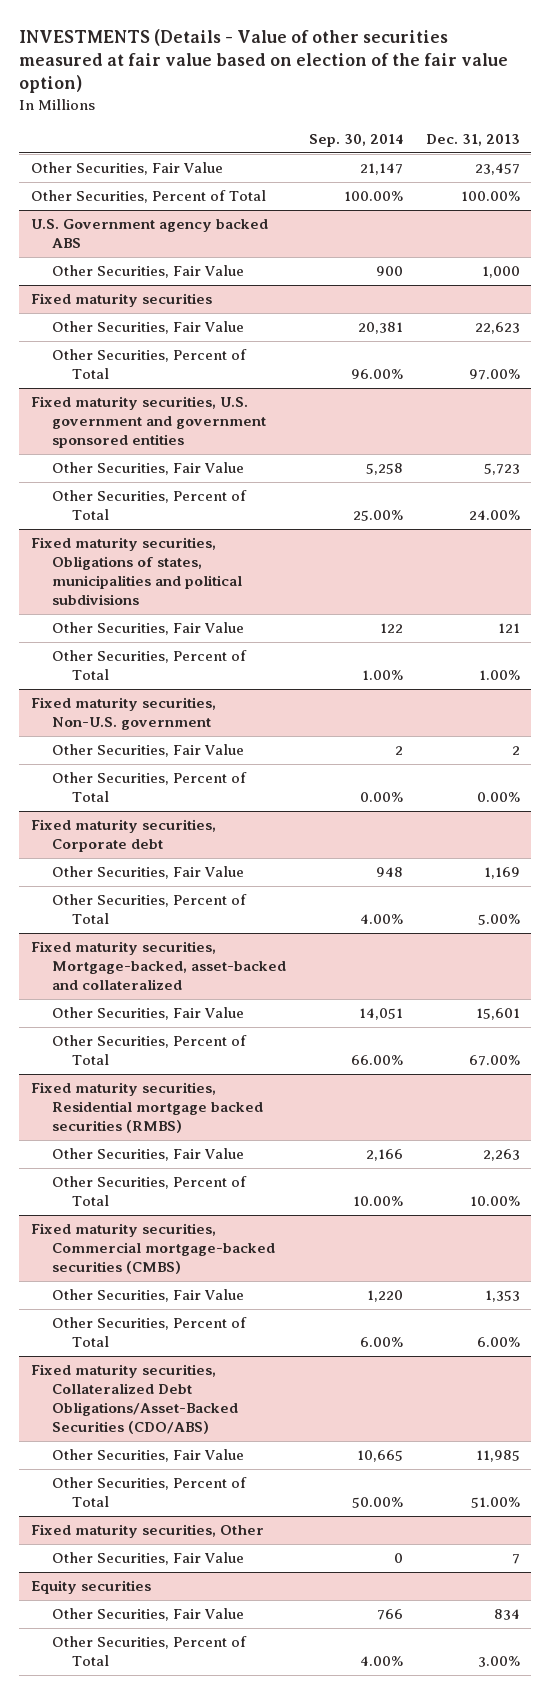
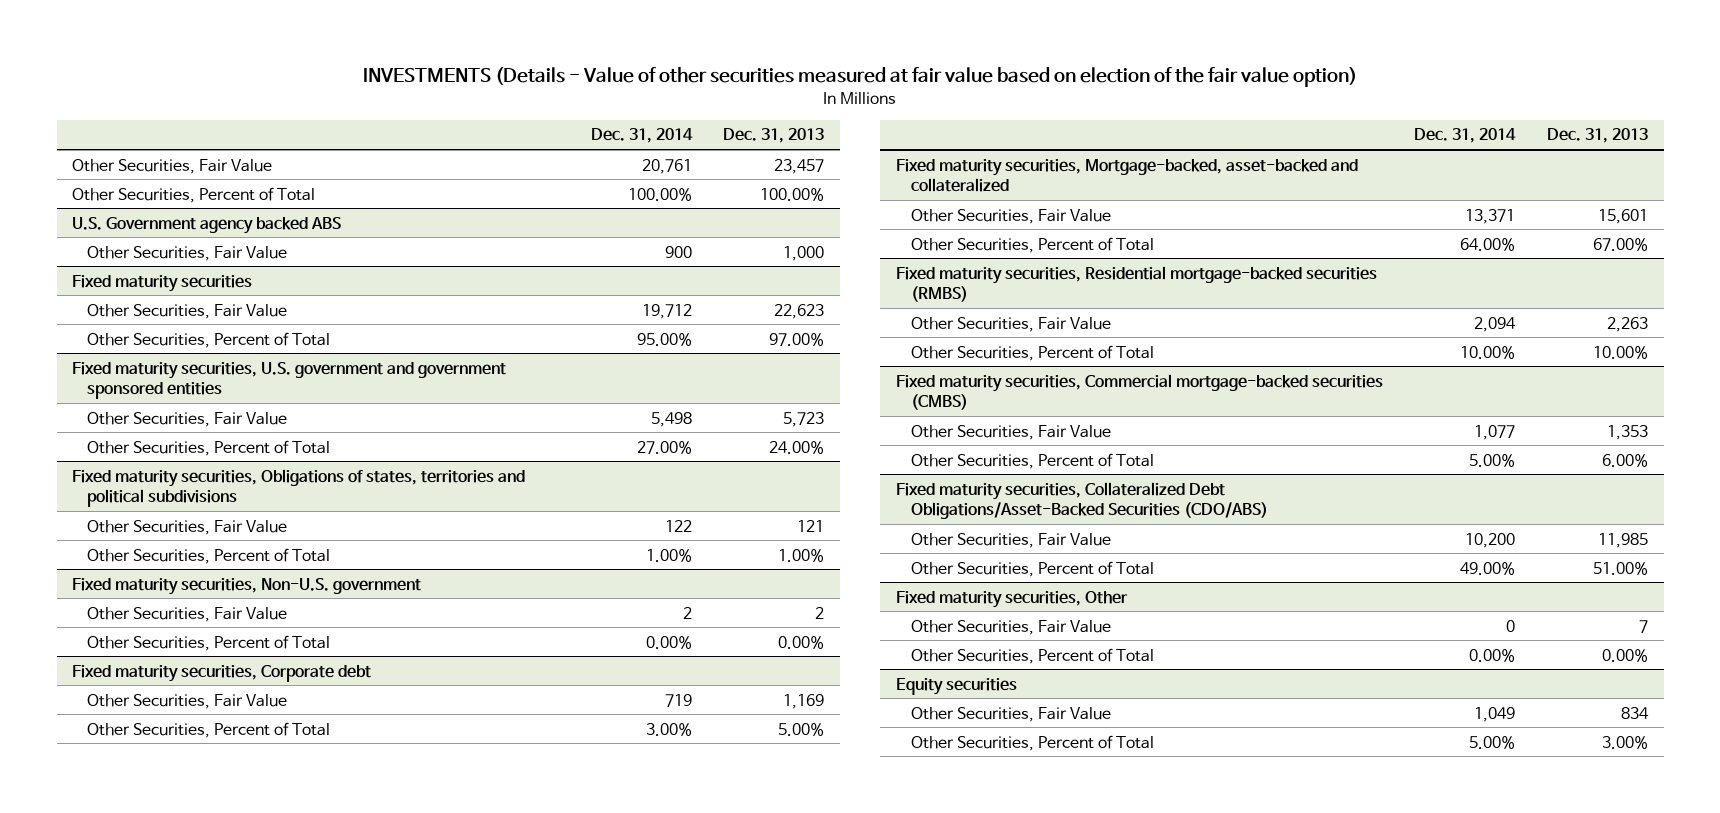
- | Sep. 30, 2014 | Dec. 31, 2013
+ | Dec. 31, 2014 | Dec. 31, 2013
- Fixed maturity securities, Obligations of states, municipalities and political subdivisions
+ Fixed maturity securities, Obligations of states, territories and political subdivisions
- Fixed maturity securities, Residential mortgage backed securities (RMBS)
+ Fixed maturity securities, Residential mortgage-backed securities (RMBS)
@ Fixed maturity securities, Other
+ Other Securities, Percent of Total | 0.00% | 0.00%

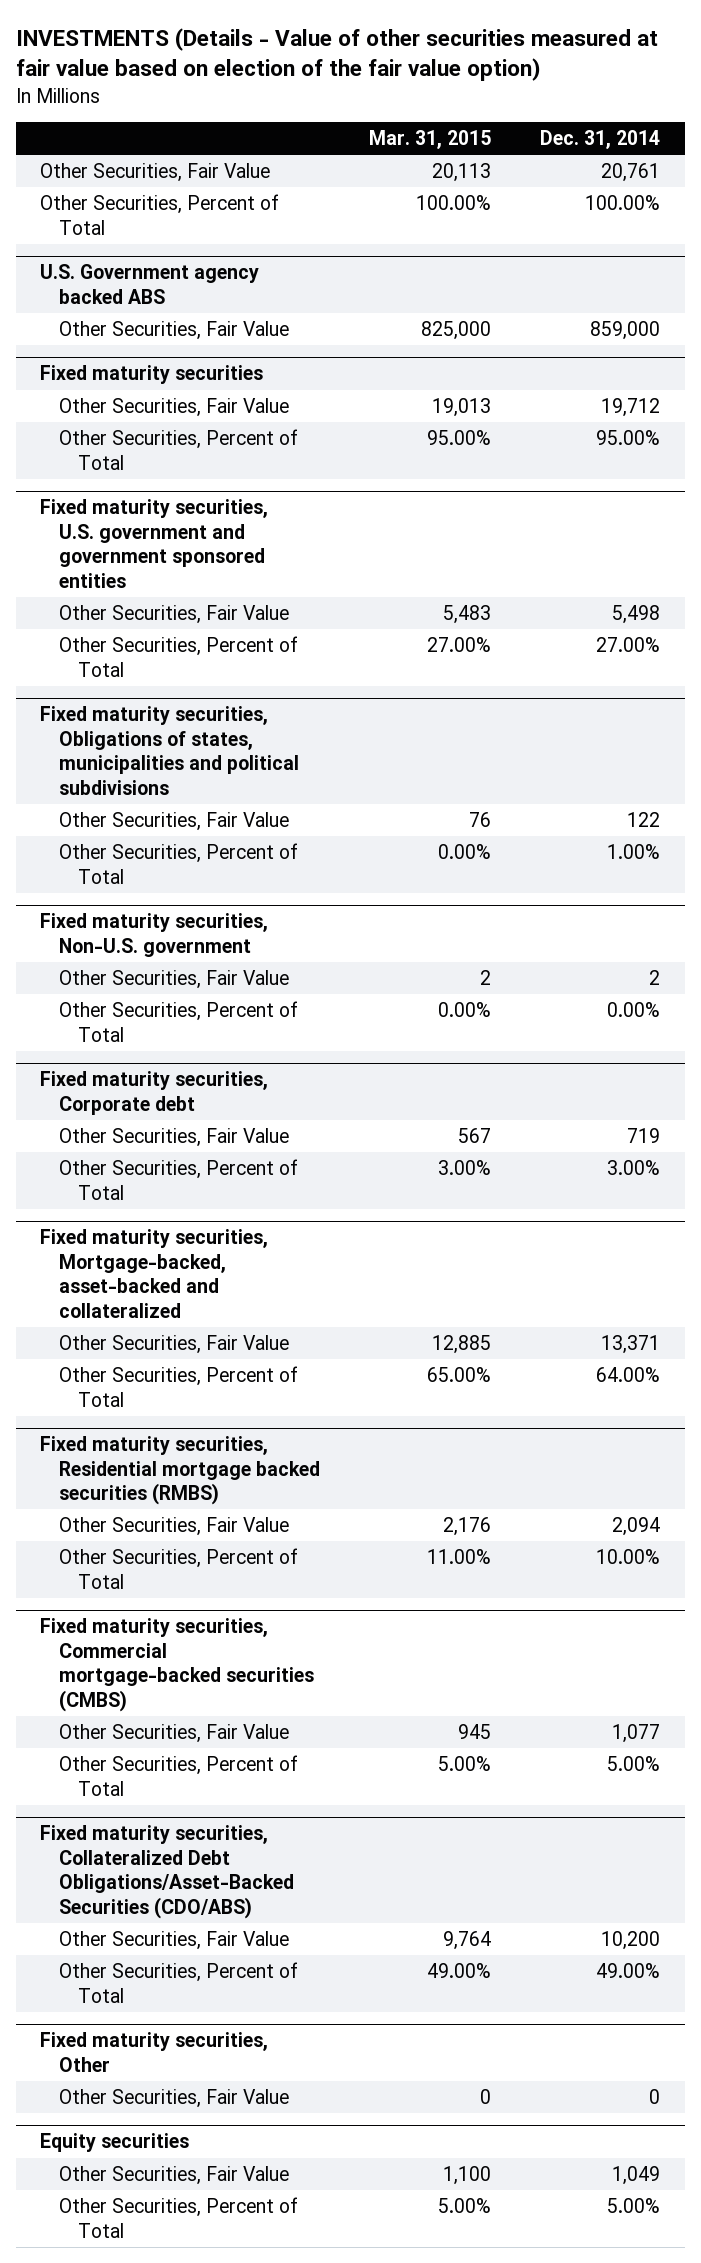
- | Dec. 31, 2014 | Dec. 31, 2013
+ | Mar. 31, 2015 | Dec. 31, 2014
@ U.S. Government agency backed ABS
- Other Securities, Fair Value | 900 | 1,000
+ Other Securities, Fair Value | 825,000 | 859,000
- Fixed maturity securities, Obligations of states, territories and political subdivisions
+ Fixed maturity securities, Obligations of states, municipalities and political subdivisions
- Fixed maturity securities, Residential mortgage-backed securities (RMBS)
+ Fixed maturity securities, Residential mortgage backed securities (RMBS)
@ Fixed maturity securities, Other
- Other Securities, Percent of Total | 0.00% | 0.00%

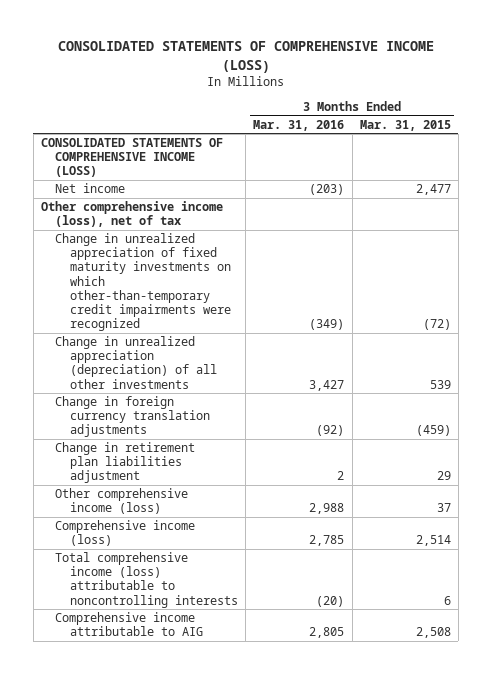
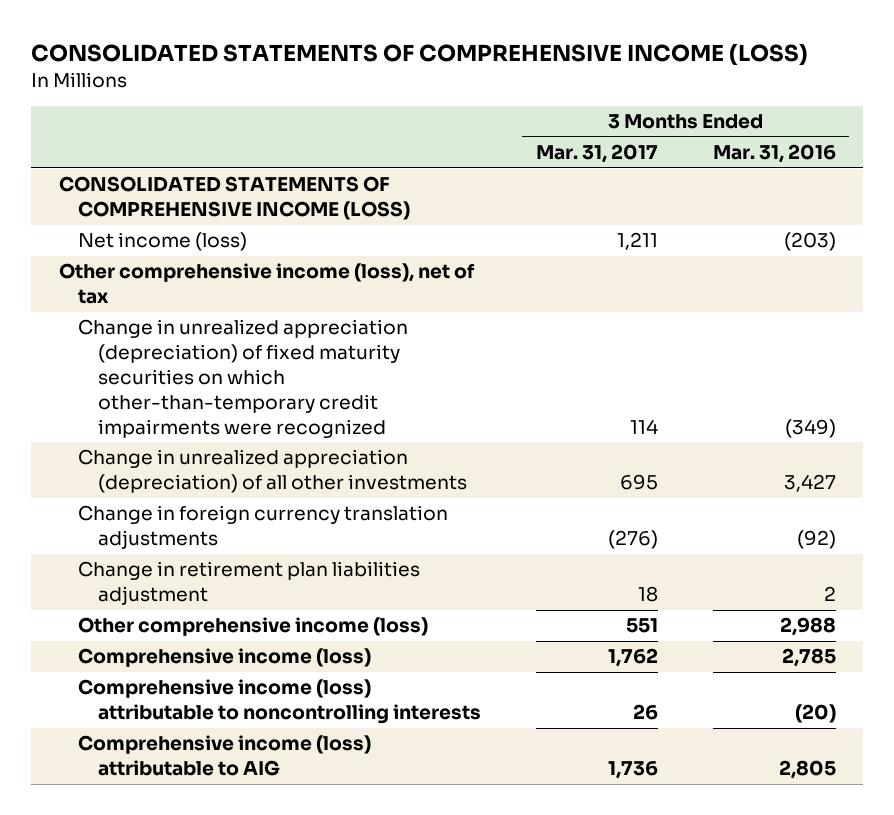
- | 3 Months Ended Mar. 31, 2016 | 3 Months Ended Mar. 31, 2015
+ | 3 Months Ended Mar. 31, 2017 | 3 Months Ended Mar. 31, 2016
- Net income | (203) | 2,477
+ Net income (loss) | 1,211 | (203)
- Change in unrealized appreciation of fixed maturity investments on which other-than-temporary credit impairments were recognized | (349) | (72)
+ Change in unrealized appreciation (depreciation) of fixed maturity securities on which other-than-temporary credit impairments were recognized | 114 | (349)
- Total comprehensive income (loss) attributable to noncontrolling interests | (20) | 6
- Comprehensive income attributable to AIG | 2,805 | 2,508
+ Comprehensive income (loss) attributable to noncontrolling interests | 26 | (20)
+ Comprehensive income (loss) attributable to AIG | 1,736 | 2,805

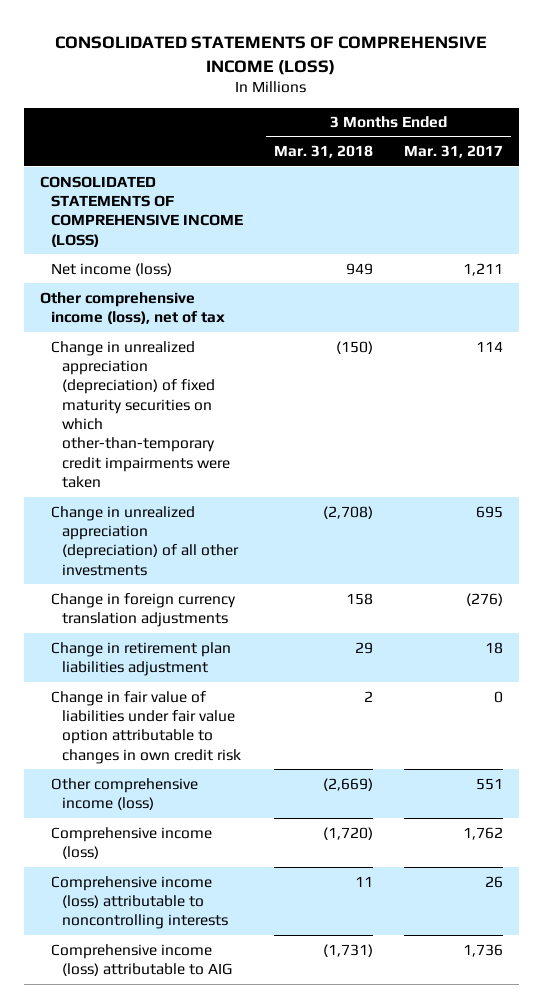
- | 3 Months Ended Mar. 31, 2017 | 3 Months Ended Mar. 31, 2016
+ | 3 Months Ended Mar. 31, 2018 | 3 Months Ended Mar. 31, 2017
- Change in unrealized appreciation (depreciation) of fixed maturity securities on which other-than-temporary credit impairments were recognized | 114 | (349)
+ Change in unrealized appreciation (depreciation) of fixed maturity securities on which other-than-temporary credit impairments were taken | (150) | 114
+ Change in fair value of liabilities under fair value option attributable to changes in own credit risk | 2 | 0

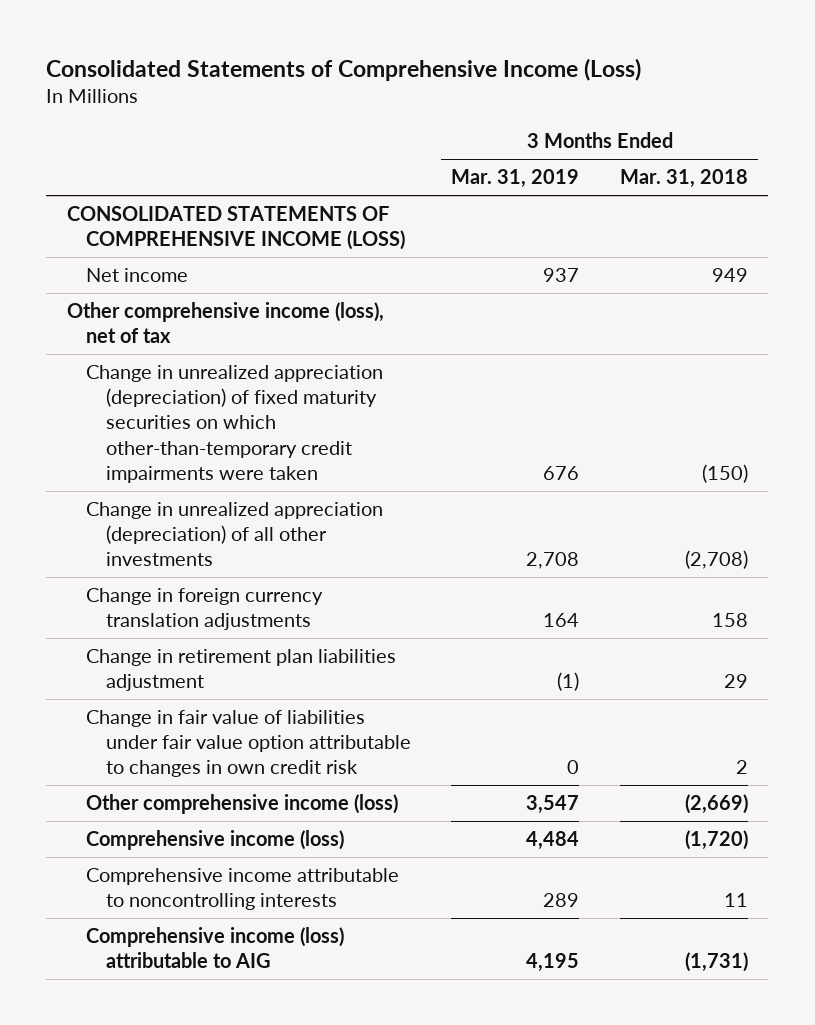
- CONSOLIDATED STATEMENTS OF COMPREHENSIVE INCOME (LOSS)
+ Consolidated Statements of Comprehensive Income (Loss)
- | 3 Months Ended Mar. 31, 2018 | 3 Months Ended Mar. 31, 2017
+ | 3 Months Ended Mar. 31, 2019 | 3 Months Ended Mar. 31, 2018
- Net income (loss) | 949 | 1,211
+ Net income | 937 | 949
- Comprehensive income (loss) attributable to noncontrolling interests | 11 | 26
+ Comprehensive income attributable to noncontrolling interests | 289 | 11

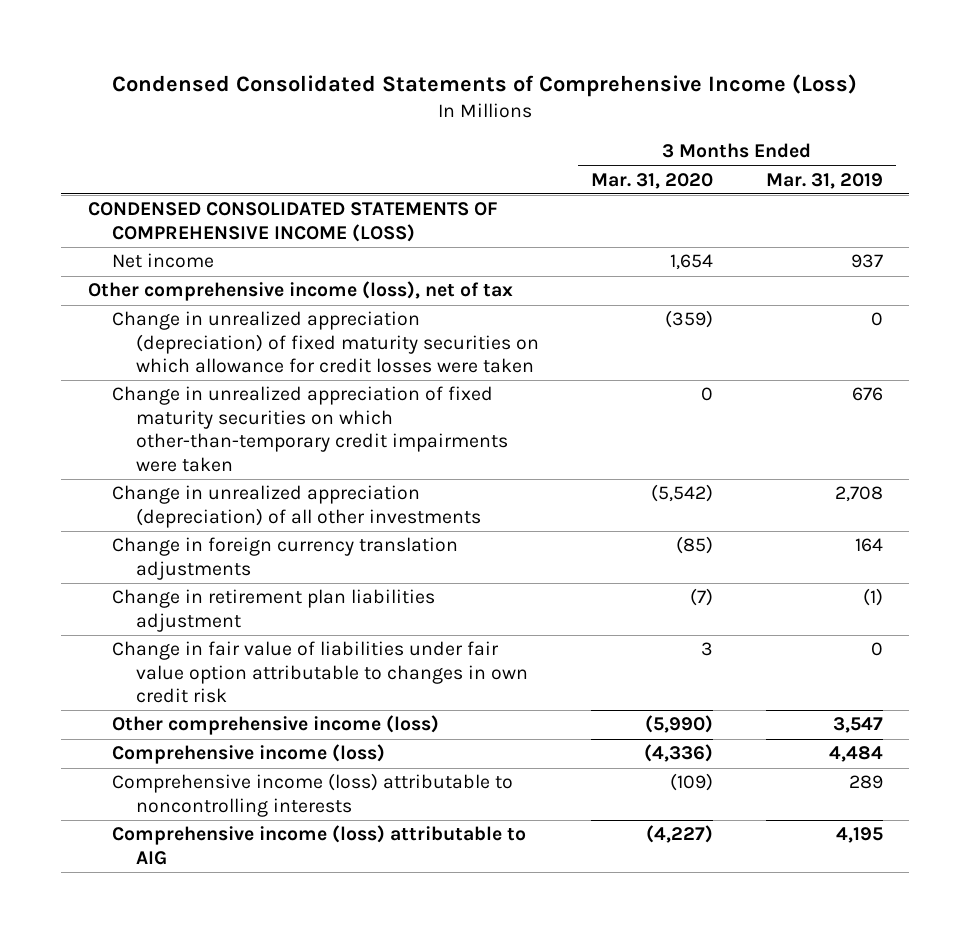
- Consolidated Statements of Comprehensive Income (Loss)
+ Condensed Consolidated Statements of Comprehensive Income (Loss)
- | 3 Months Ended Mar. 31, 2019 | 3 Months Ended Mar. 31, 2018
+ | 3 Months Ended Mar. 31, 2020 | 3 Months Ended Mar. 31, 2019
- CONSOLIDATED STATEMENTS OF COMPREHENSIVE INCOME (LOSS)
+ CONDENSED CONSOLIDATED STATEMENTS OF COMPREHENSIVE INCOME (LOSS)
- Change in unrealized appreciation (depreciation) of fixed maturity securities on which other-than-temporary credit impairments were taken | 676 | (150)
+ Change in unrealized appreciation (depreciation) of fixed maturity securities on which allowance for credit losses were taken | (359) | 0
+ Change in unrealized appreciation of fixed maturity securities on which other-than-temporary credit impairments were taken | 0 | 676
- Comprehensive income attributable to noncontrolling interests | 289 | 11
+ Comprehensive income (loss) attributable to noncontrolling interests | (109) | 289

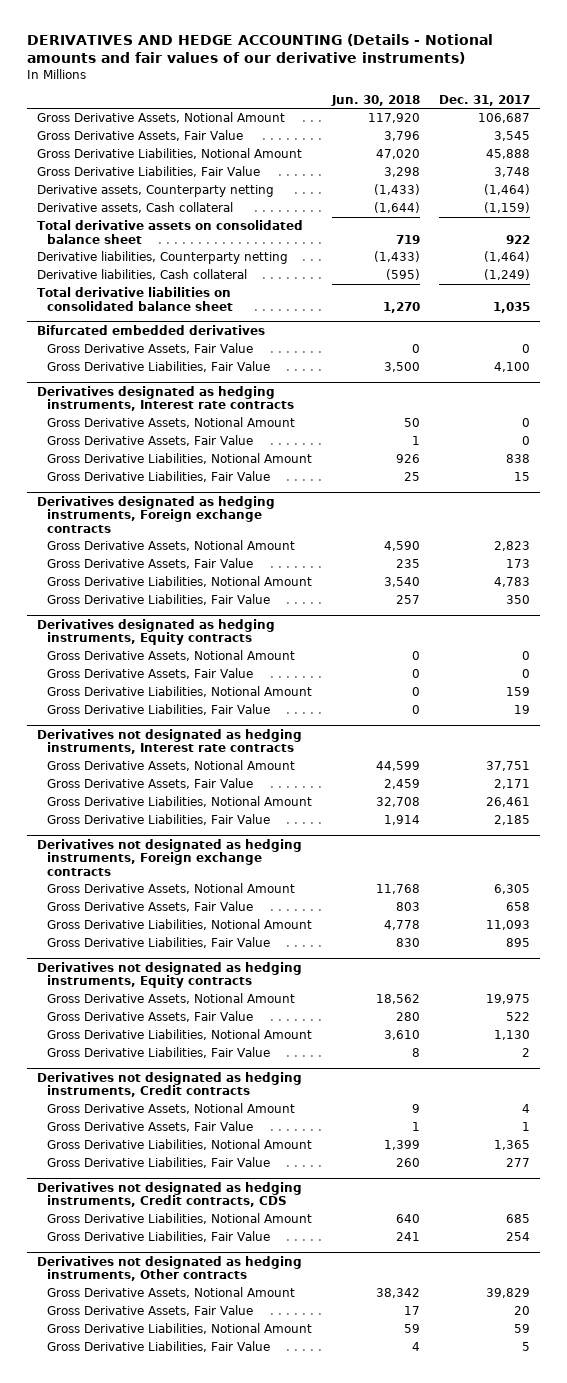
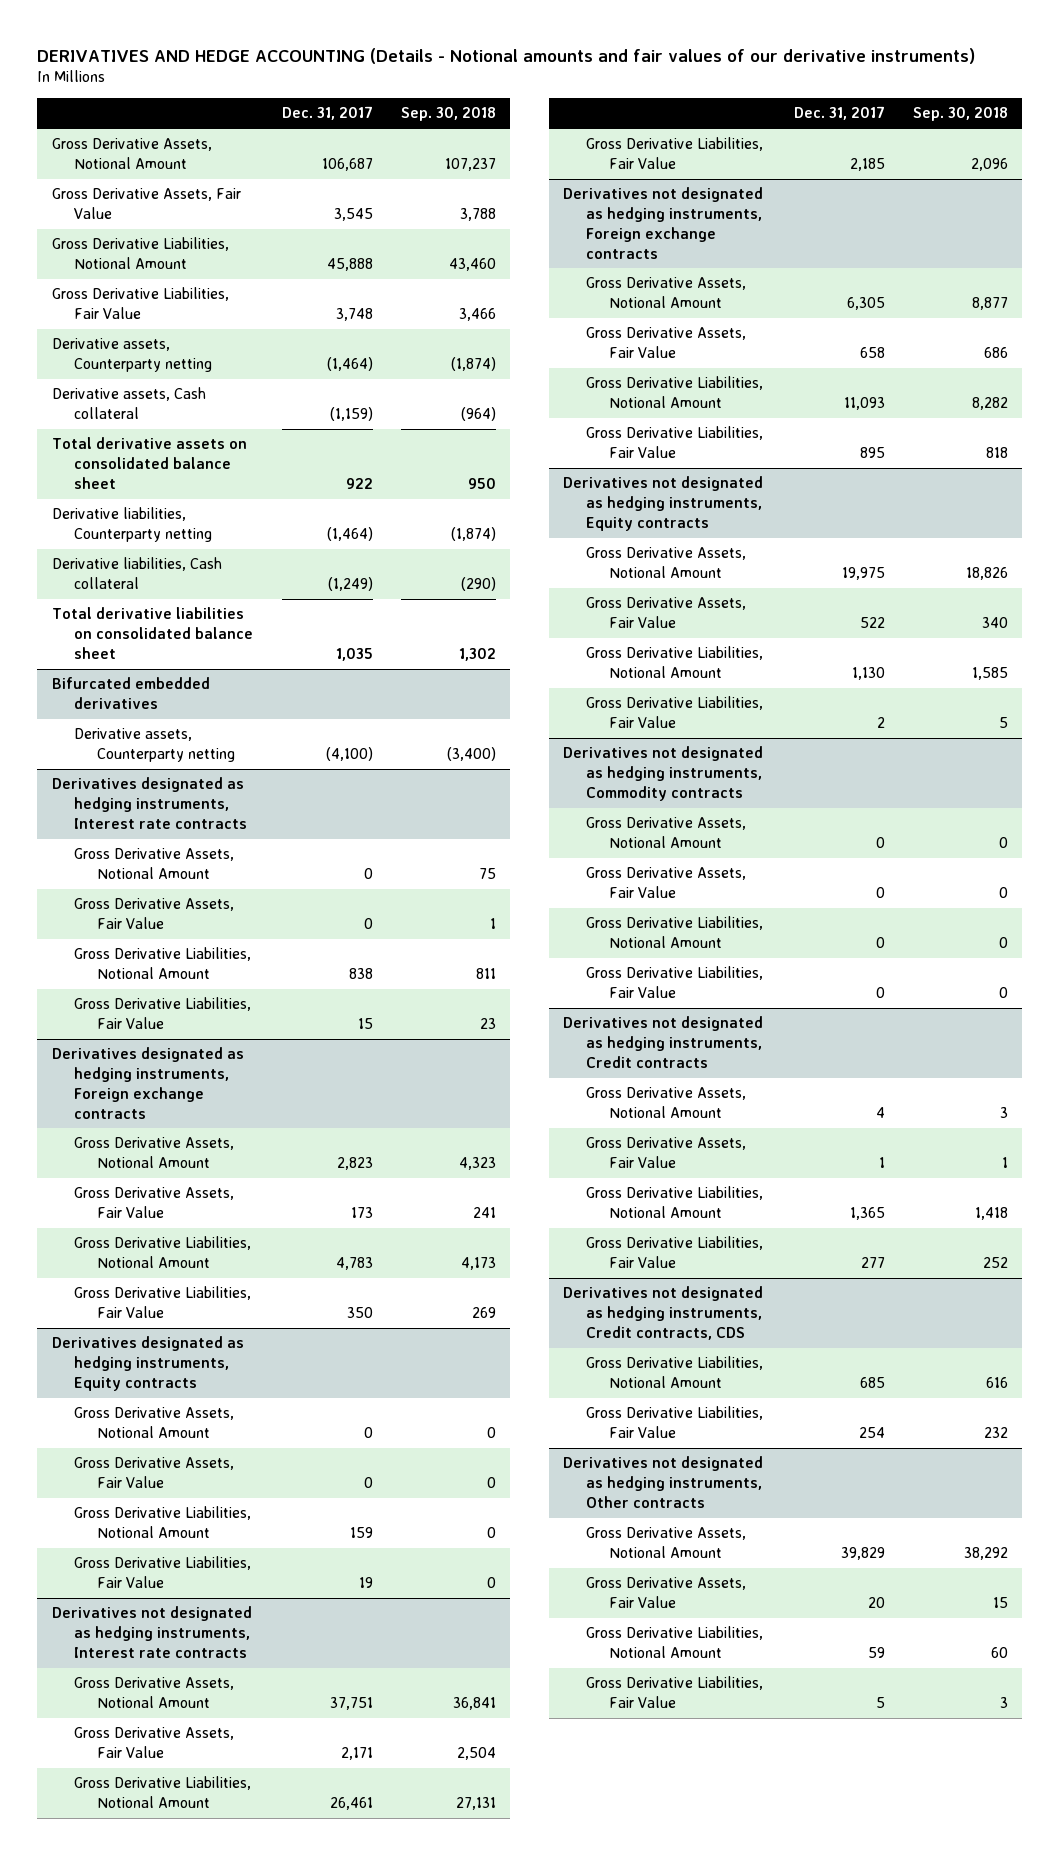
- | Jun. 30, 2018 | Dec. 31, 2017
+ | Dec. 31, 2017 | Sep. 30, 2018
@ Bifurcated embedded derivatives
- Gross Derivative Assets, Fair Value | 0 | 0
- Gross Derivative Liabilities, Fair Value | 3,500 | 4,100
+ Derivative assets, Counterparty netting | (4,100) | (3,400)
+ Derivatives not designated as hedging instruments, Commodity contracts
+ Gross Derivative Assets, Notional Amount | 0 | 0
+ Gross Derivative Assets, Fair Value | 0 | 0
+ Gross Derivative Liabilities, Notional Amount | 0 | 0
+ Gross Derivative Liabilities, Fair Value | 0 | 0

